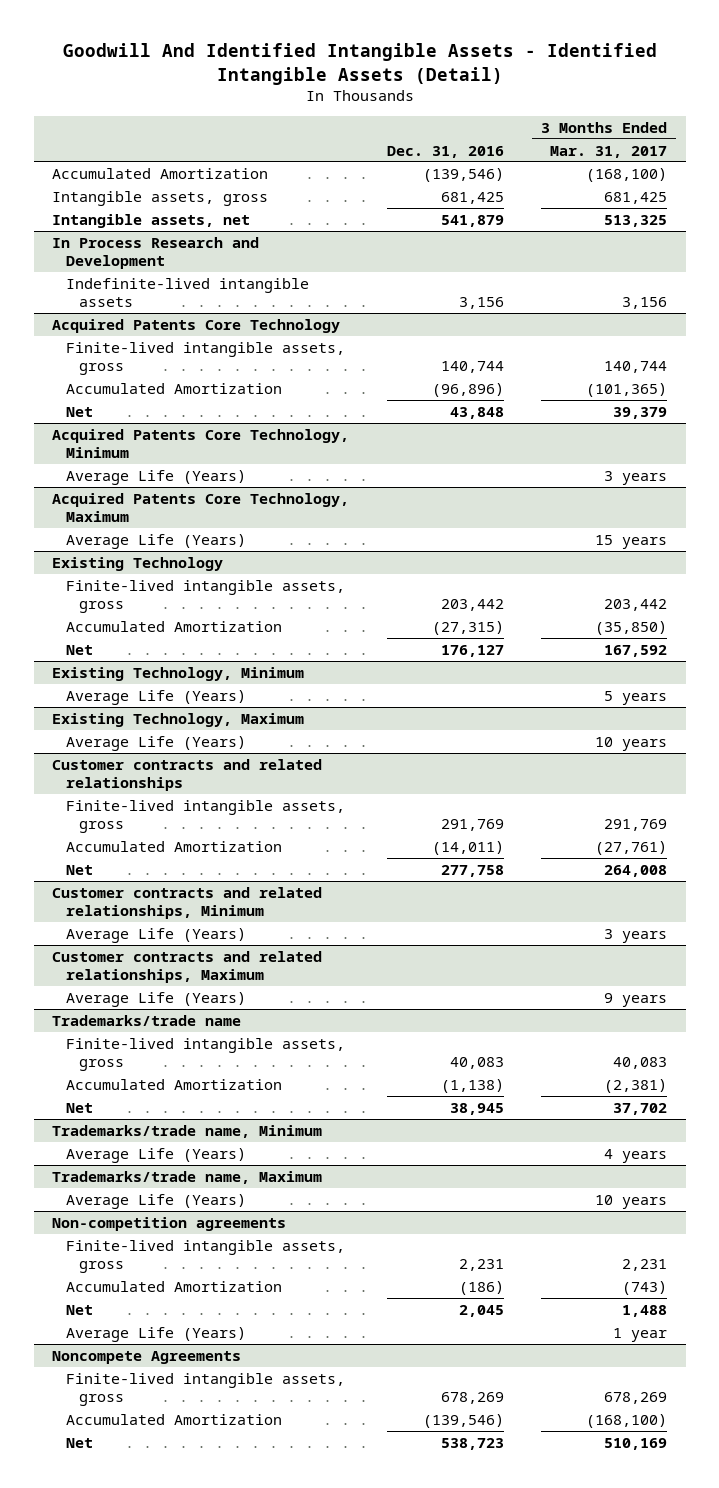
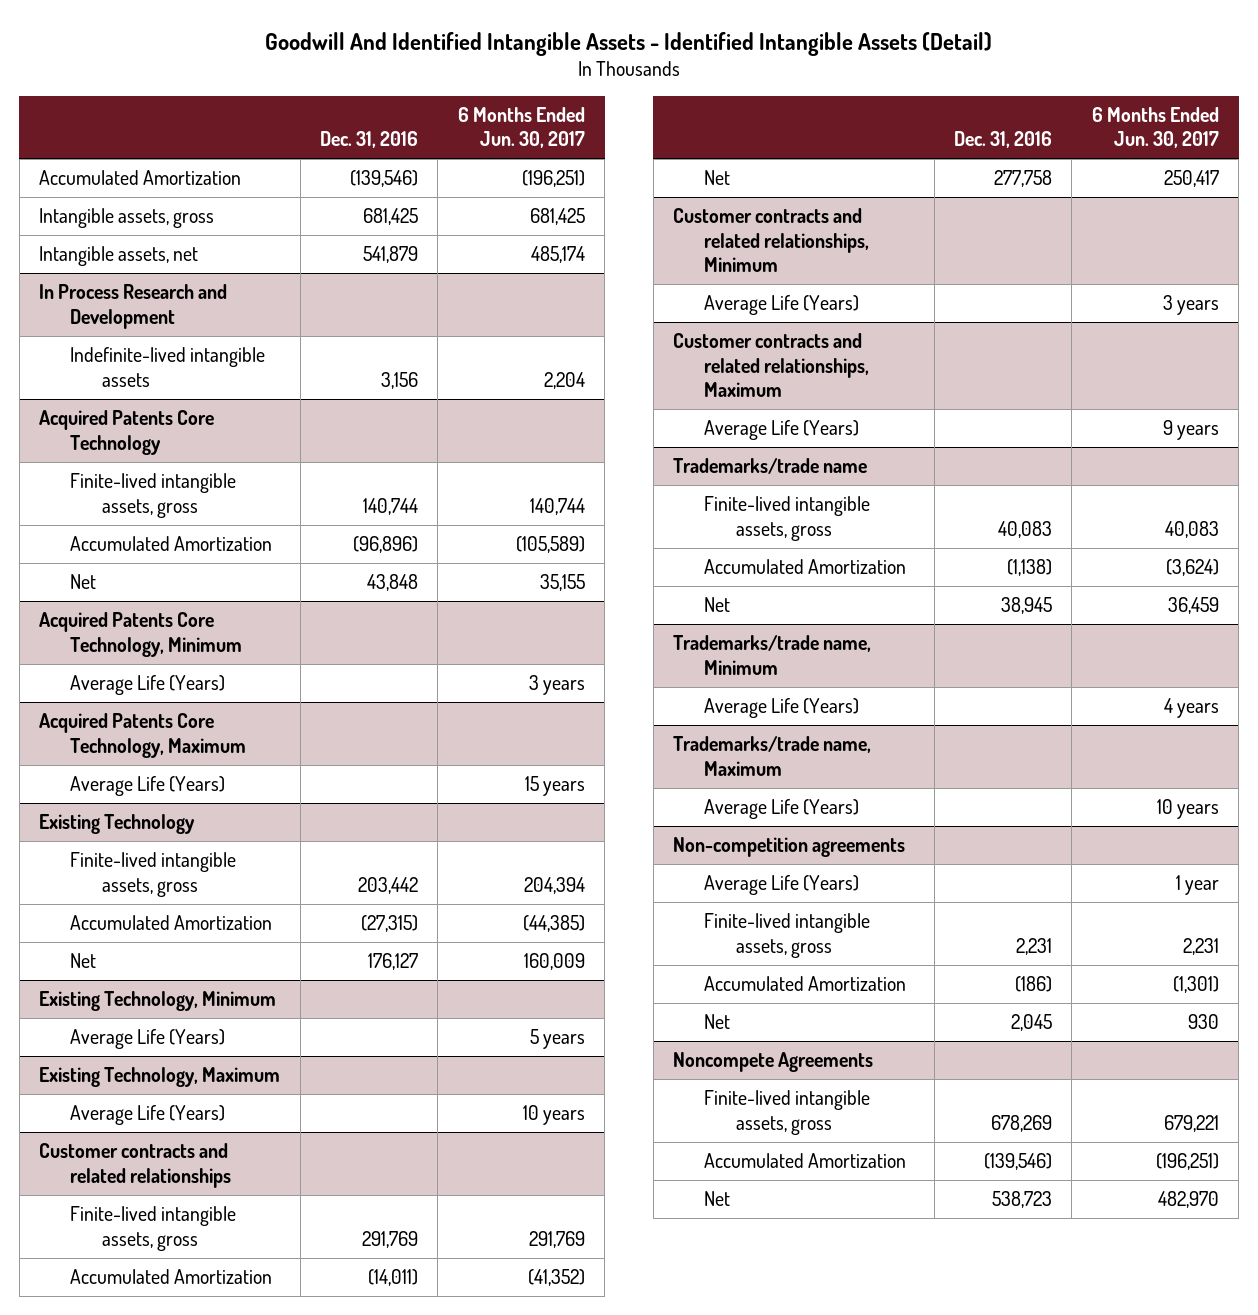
- | Dec. 31, 2016 | 3 Months Ended Mar. 31, 2017
+ | Dec. 31, 2016 | 6 Months Ended Jun. 30, 2017
@ Non-competition agreements
moved up: Average Life (Years) | | 1 year

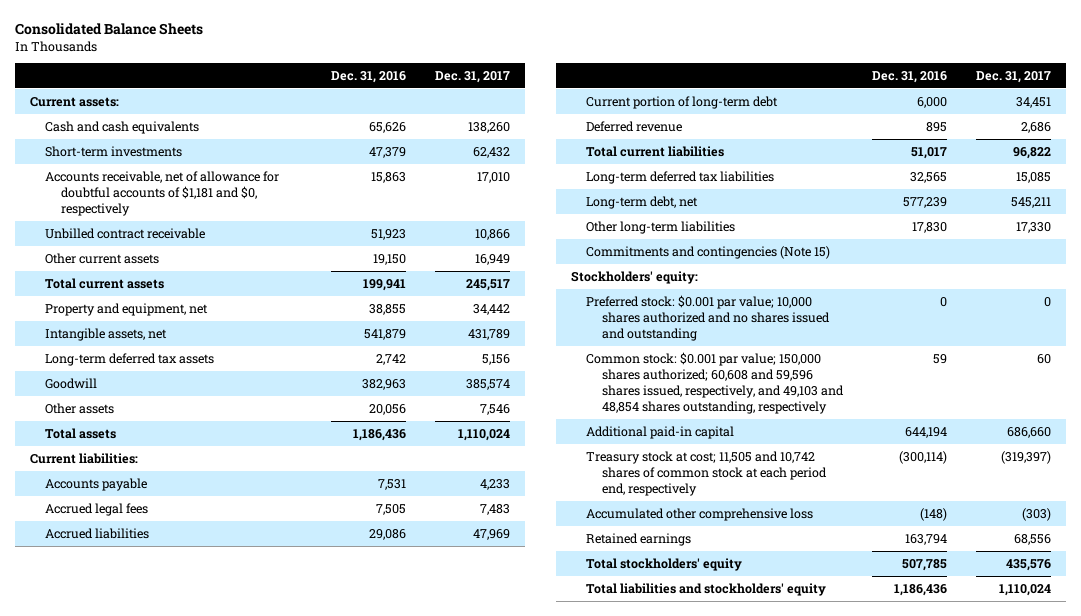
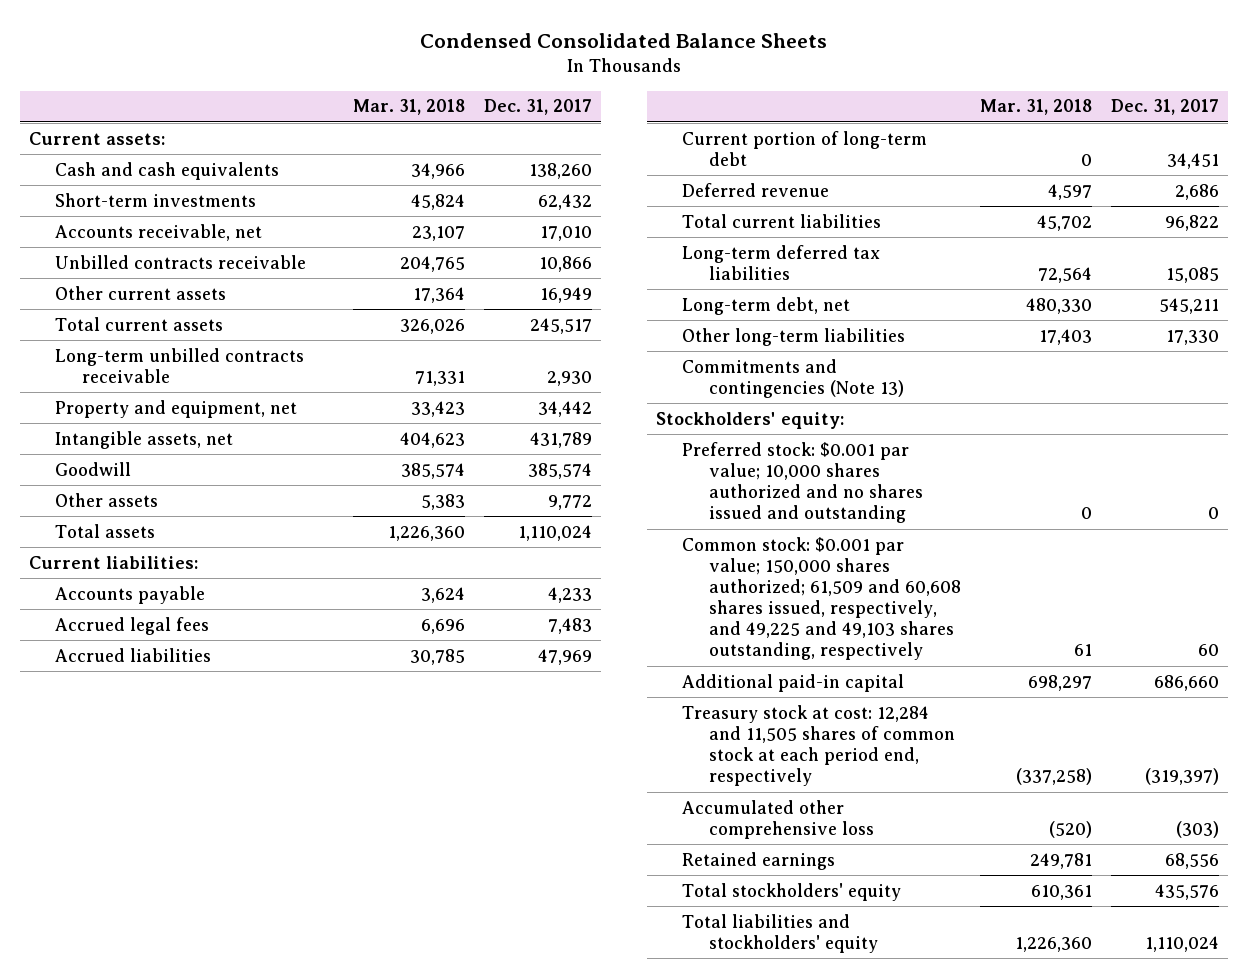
- Consolidated Balance Sheets
+ Condensed Consolidated Balance Sheets
- | Dec. 31, 2016 | Dec. 31, 2017
+ | Mar. 31, 2018 | Dec. 31, 2017
- Accounts receivable, net of allowance for doubtful accounts of $1,181 and $0, respectively | 15,863 | 17,010
- Unbilled contract receivable | 51,923 | 10,866
+ Accounts receivable, net | 23,107 | 17,010
+ Unbilled contracts receivable | 204,765 | 10,866
+ Long-term unbilled contracts receivable | 71,331 | 2,930
- Long-term deferred tax assets | 2,742 | 5,156
- Other assets | 20,056 | 7,546
+ Other assets | 5,383 | 9,772
- Commitments and contingencies (Note 15)
+ Commitments and contingencies (Note 13)
- Common stock: $0.001 par value; 150,000 shares authorized; 60,608 and 59,596 shares issued, respectively, and 49,103 and 48,854 shares outstanding, respectively | 59 | 60
+ Common stock: $0.001 par value; 150,000 shares authorized; 61,509 and 60,608 shares issued, respectively, and 49,225 and 49,103 shares outstanding, respectively | 61 | 60
- Treasury stock at cost; 11,505 and 10,742 shares of common stock at each period end, respectively | (300,114) | (319,397)
+ Treasury stock at cost: 12,284 and 11,505 shares of common stock at each period end, respectively | (337,258) | (319,397)

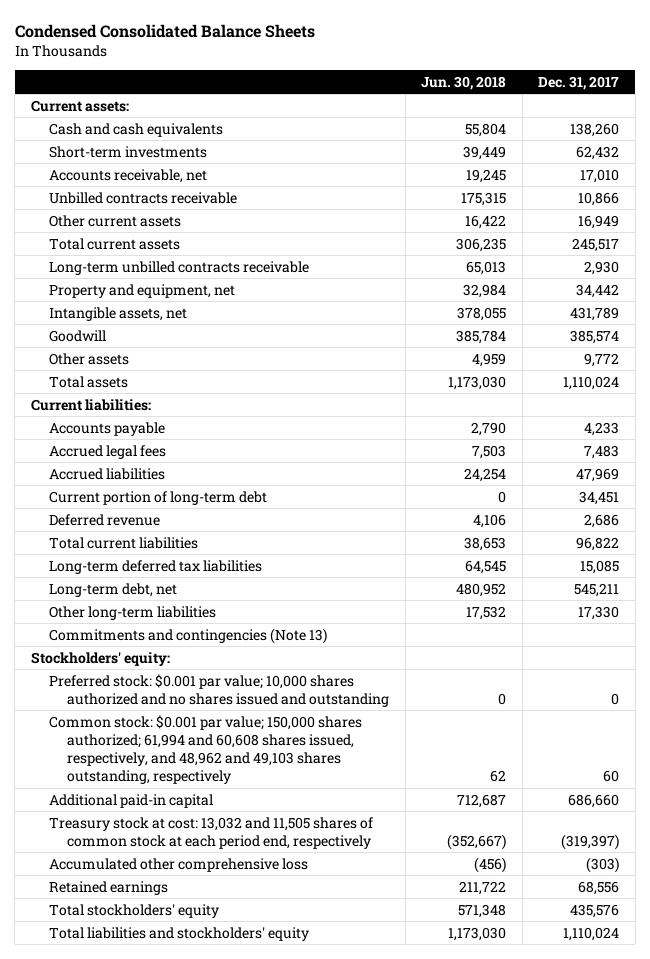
- | Mar. 31, 2018 | Dec. 31, 2017
+ | Jun. 30, 2018 | Dec. 31, 2017
- Common stock: $0.001 par value; 150,000 shares authorized; 61,509 and 60,608 shares issued, respectively, and 49,225 and 49,103 shares outstanding, respectively | 61 | 60
+ Common stock: $0.001 par value; 150,000 shares authorized; 61,994 and 60,608 shares issued, respectively, and 48,962 and 49,103 shares outstanding, respectively | 62 | 60
- Treasury stock at cost: 12,284 and 11,505 shares of common stock at each period end, respectively | (337,258) | (319,397)
+ Treasury stock at cost: 13,032 and 11,505 shares of common stock at each period end, respectively | (352,667) | (319,397)

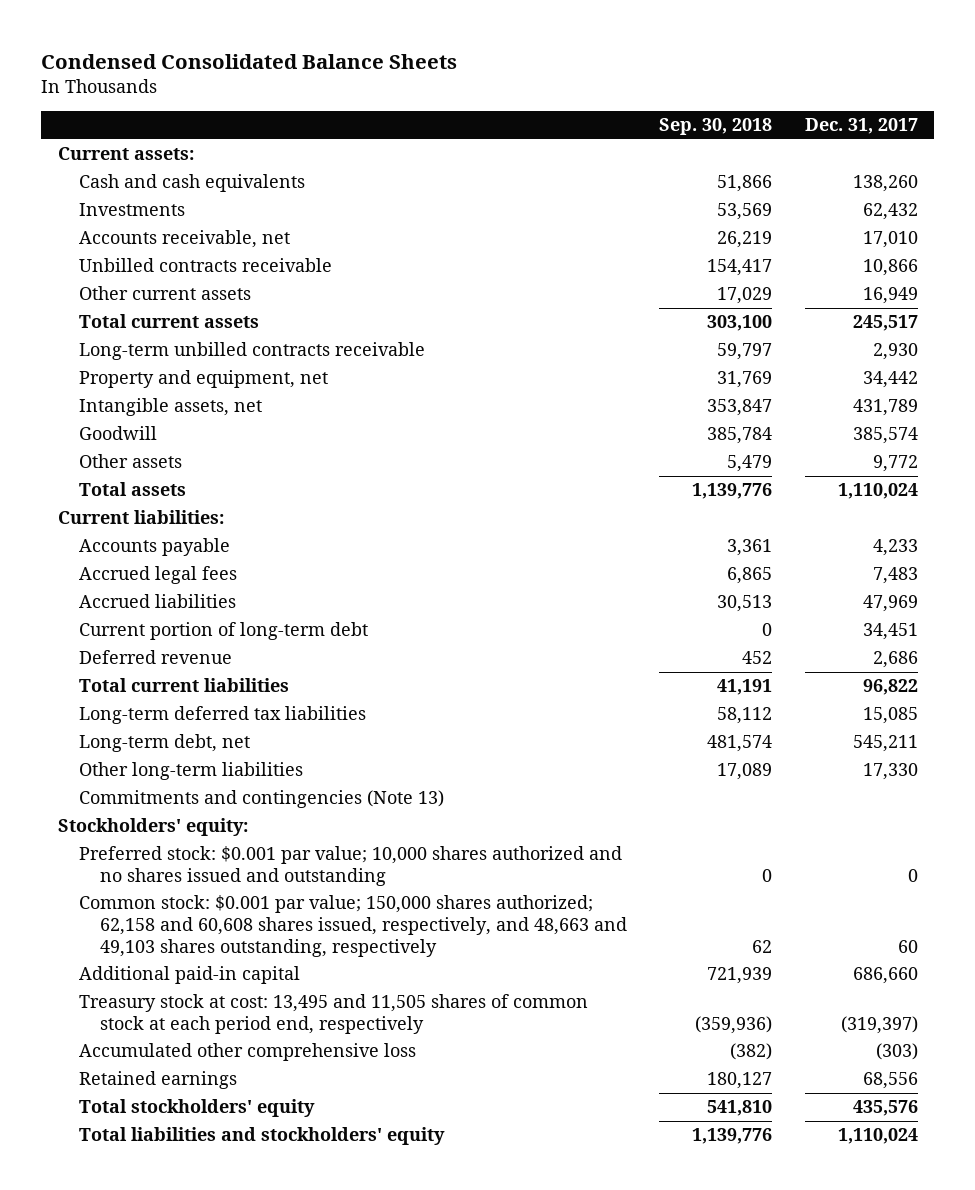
- | Jun. 30, 2018 | Dec. 31, 2017
+ | Sep. 30, 2018 | Dec. 31, 2017
- Short-term investments | 39,449 | 62,432
+ Investments | 53,569 | 62,432
- Common stock: $0.001 par value; 150,000 shares authorized; 61,994 and 60,608 shares issued, respectively, and 48,962 and 49,103 shares outstanding, respectively | 62 | 60
+ Common stock: $0.001 par value; 150,000 shares authorized; 62,158 and 60,608 shares issued, respectively, and 48,663 and 49,103 shares outstanding, respectively | 62 | 60
- Treasury stock at cost: 13,032 and 11,505 shares of common stock at each period end, respectively | (352,667) | (319,397)
+ Treasury stock at cost: 13,495 and 11,505 shares of common stock at each period end, respectively | (359,936) | (319,397)

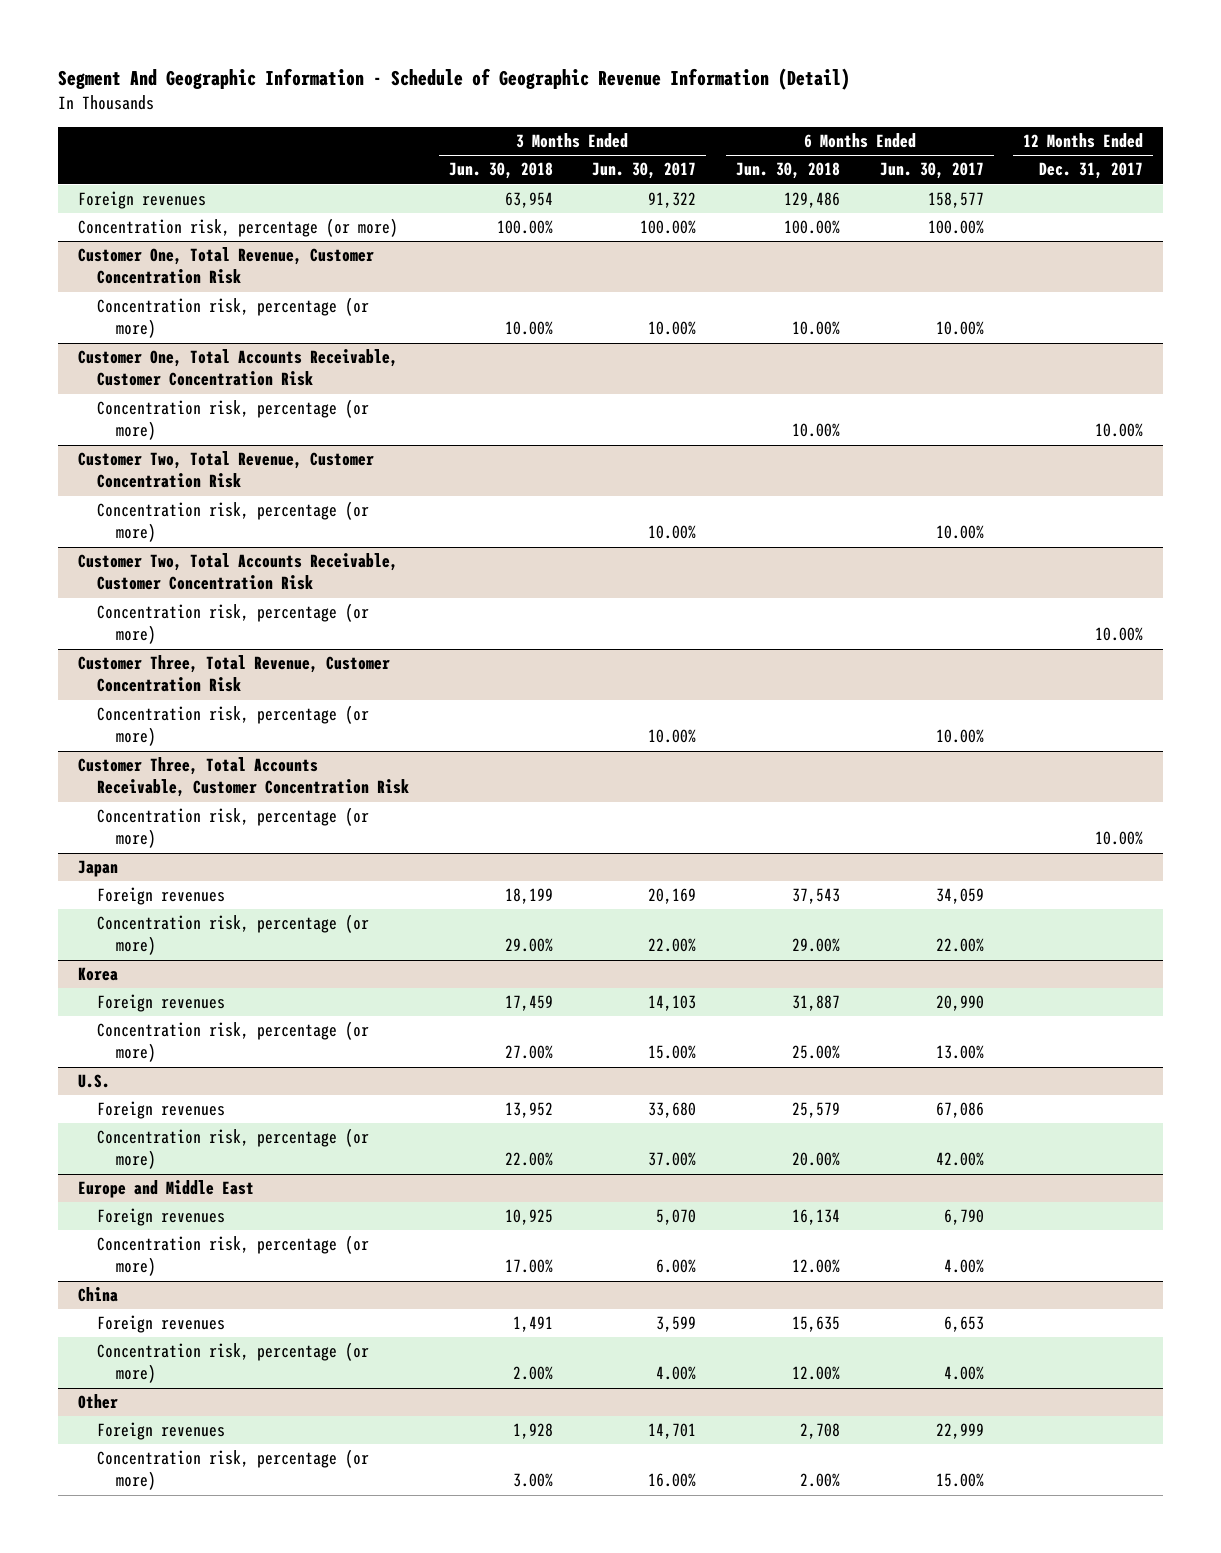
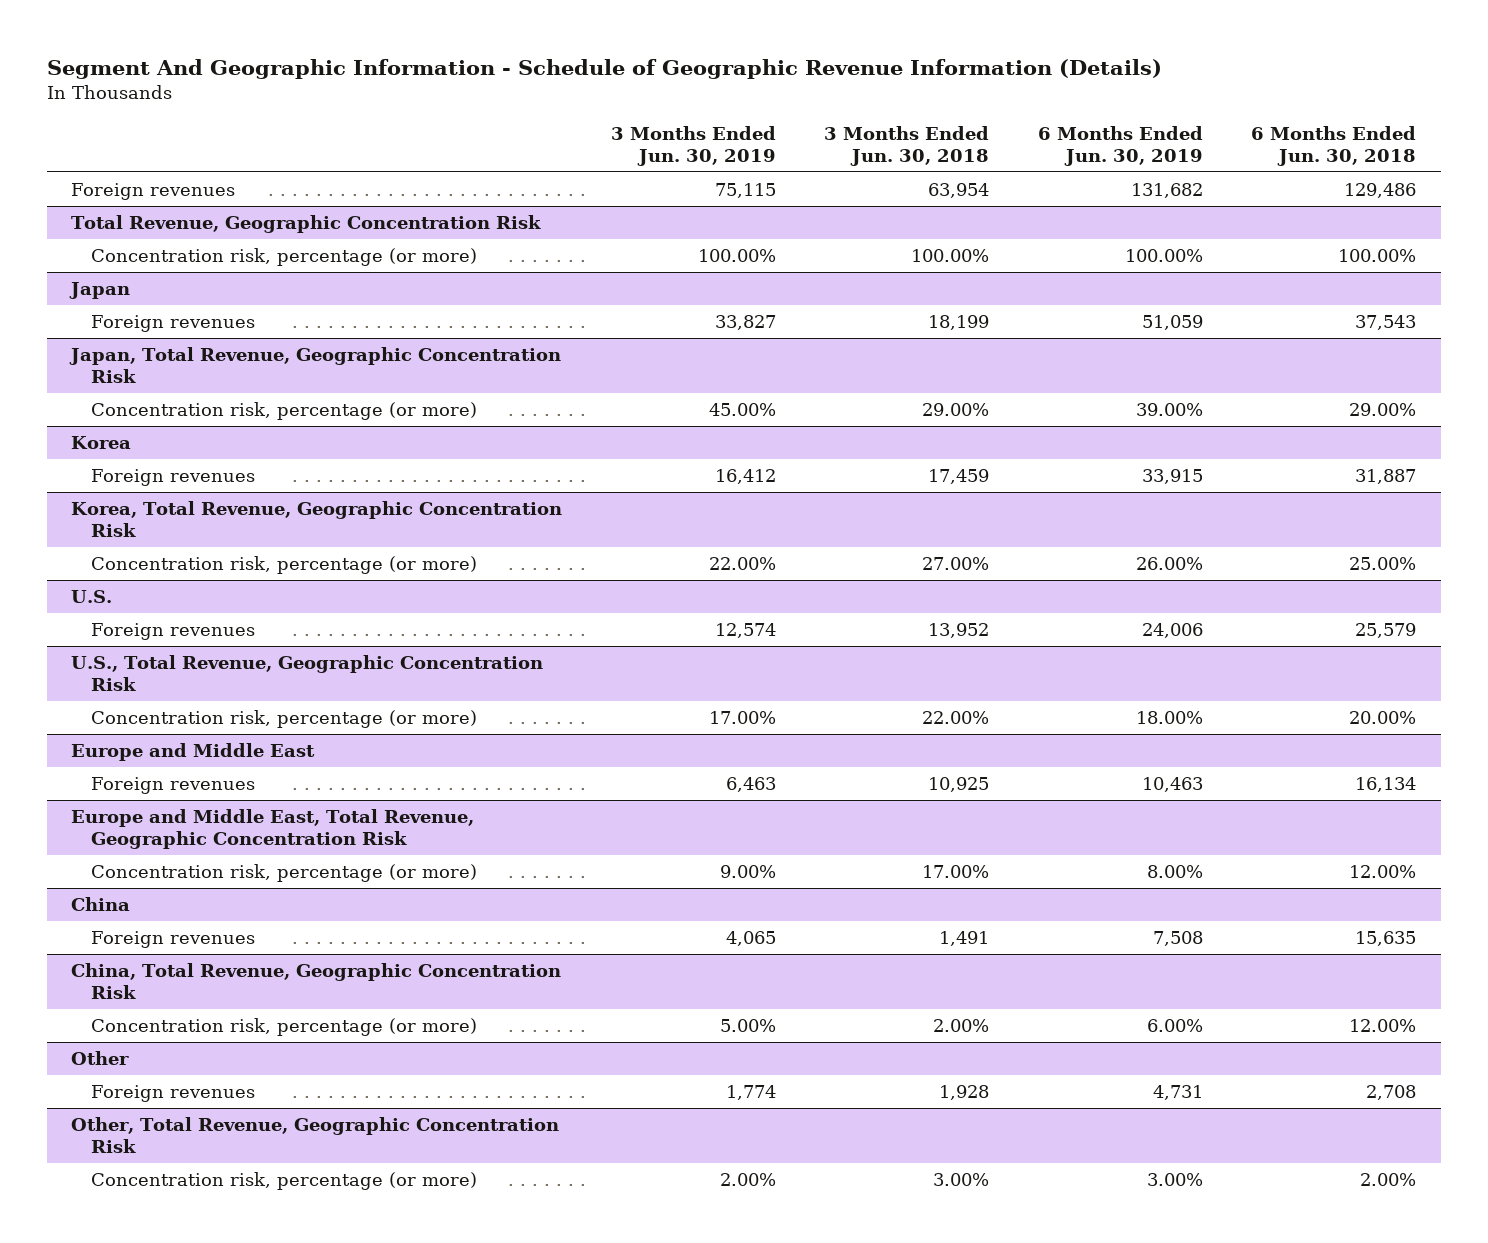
- Segment And Geographic Information - Schedule of Geographic Revenue Information (Detail)
+ Segment And Geographic Information - Schedule of Geographic Revenue Information (Details)
- | 3 Months Ended Jun. 30, 2018 | 3 Months Ended Jun. 30, 2017 | 6 Months Ended Jun. 30, 2018 | 6 Months Ended Jun. 30, 2017 | 12 Months Ended Dec. 31, 2017
+ | 3 Months Ended Jun. 30, 2019 | 3 Months Ended Jun. 30, 2018 | 6 Months Ended Jun. 30, 2019 | 6 Months Ended Jun. 30, 2018
+ Total Revenue, Geographic Concentration Risk
- Customer One, Total Revenue, Customer Concentration Risk
- Concentration risk, percentage (or more) | 10.00% | 10.00% | 10.00% | 10.00% |
- Customer One, Total Accounts Receivable, Customer Concentration Risk
- Concentration risk, percentage (or more) | | | 10.00% | | 10.00%
- Customer Two, Total Revenue, Customer Concentration Risk
- Concentration risk, percentage (or more) | | 10.00% | | 10.00% |
- Customer Two, Total Accounts Receivable, Customer Concentration Risk
- Concentration risk, percentage (or more) | | | | | 10.00%
- Customer Three, Total Revenue, Customer Concentration Risk
- Concentration risk, percentage (or more) | | 10.00% | | 10.00% |
- Customer Three, Total Accounts Receivable, Customer Concentration Risk
- Concentration risk, percentage (or more) | | | | | 10.00%
+ Japan, Total Revenue, Geographic Concentration Risk
+ Korea, Total Revenue, Geographic Concentration Risk
+ U.S., Total Revenue, Geographic Concentration Risk
+ Europe and Middle East, Total Revenue, Geographic Concentration Risk
+ China, Total Revenue, Geographic Concentration Risk
+ Other, Total Revenue, Geographic Concentration Risk

